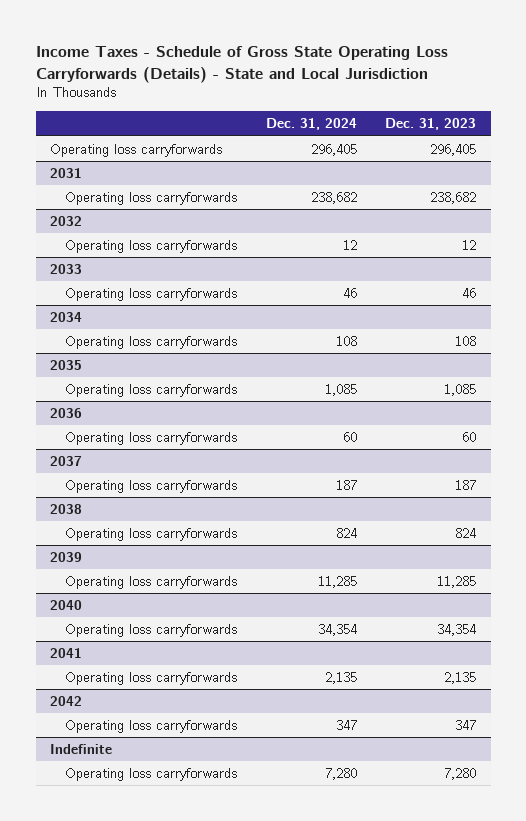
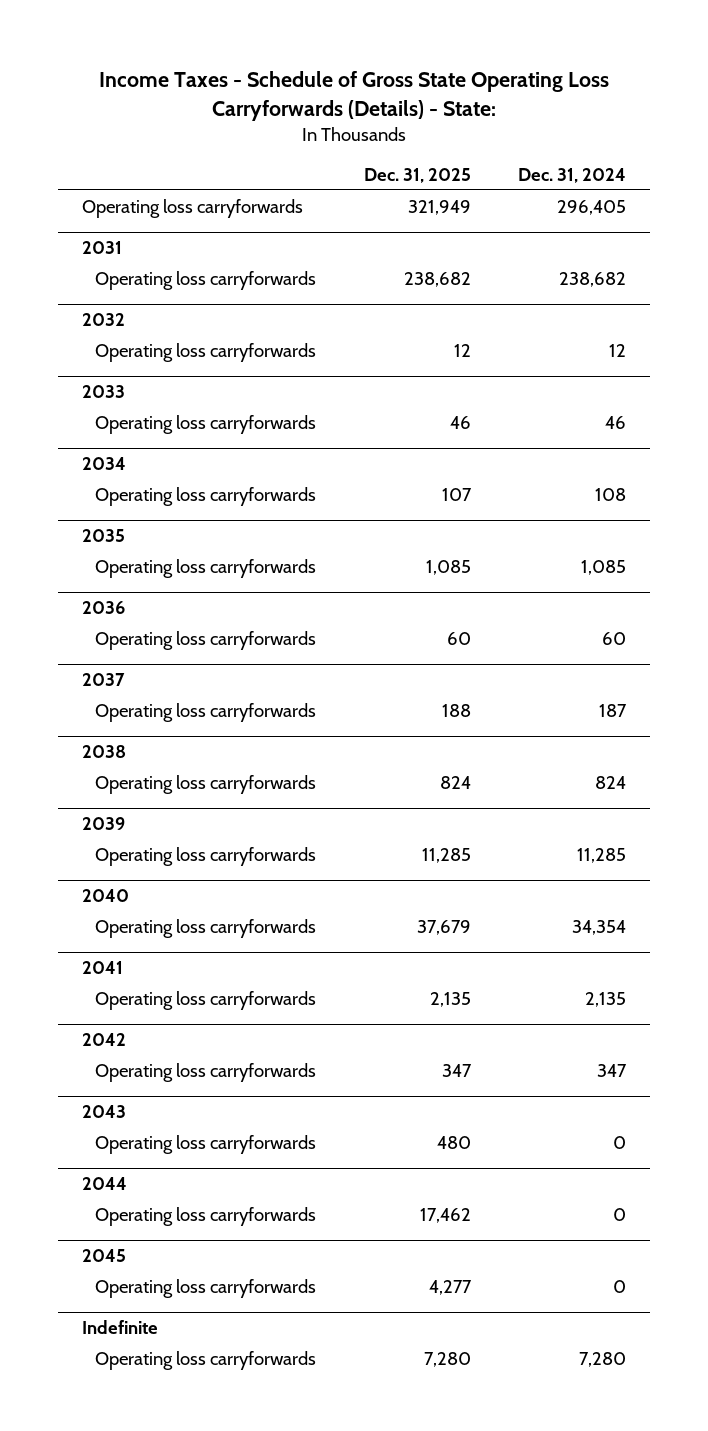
- Income Taxes - Schedule of Gross State Operating Loss Carryforwards (Details) - State and Local Jurisdiction
+ Income Taxes - Schedule of Gross State Operating Loss Carryforwards (Details) - State:
- | Dec. 31, 2024 | Dec. 31, 2023
+ | Dec. 31, 2025 | Dec. 31, 2024
+ 2043
+ Operating loss carryforwards | 480 | 0
+ 2044
+ Operating loss carryforwards | 17,462 | 0
+ 2045
+ Operating loss carryforwards | 4,277 | 0

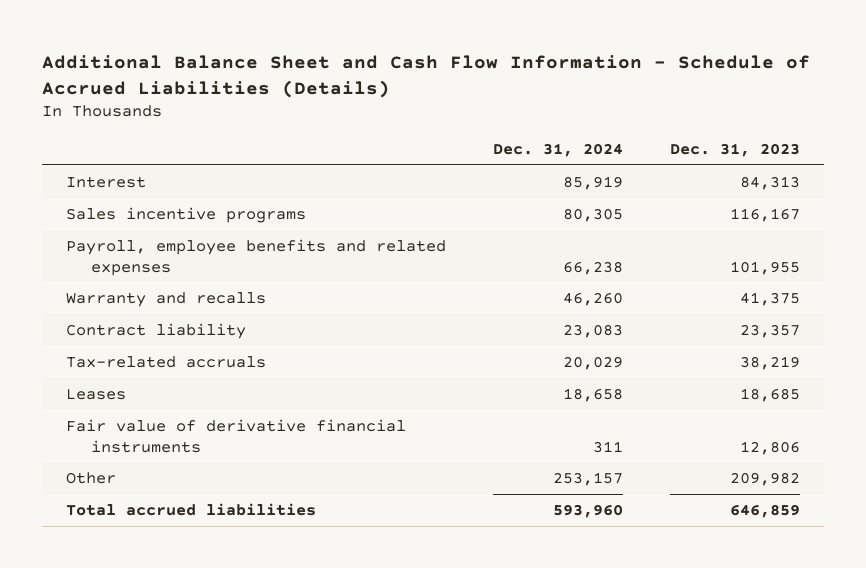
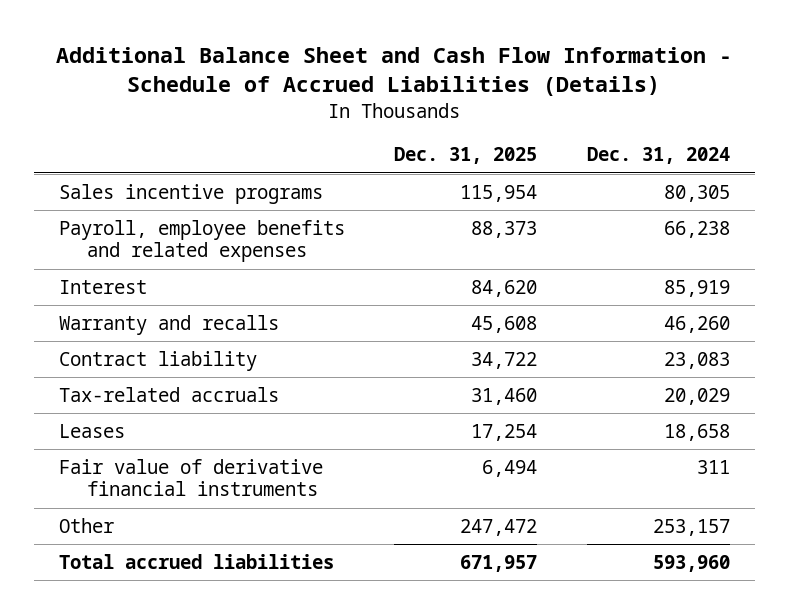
- | Dec. 31, 2024 | Dec. 31, 2023
+ | Dec. 31, 2025 | Dec. 31, 2024
moved down: Interest | 84,620 | 85,919

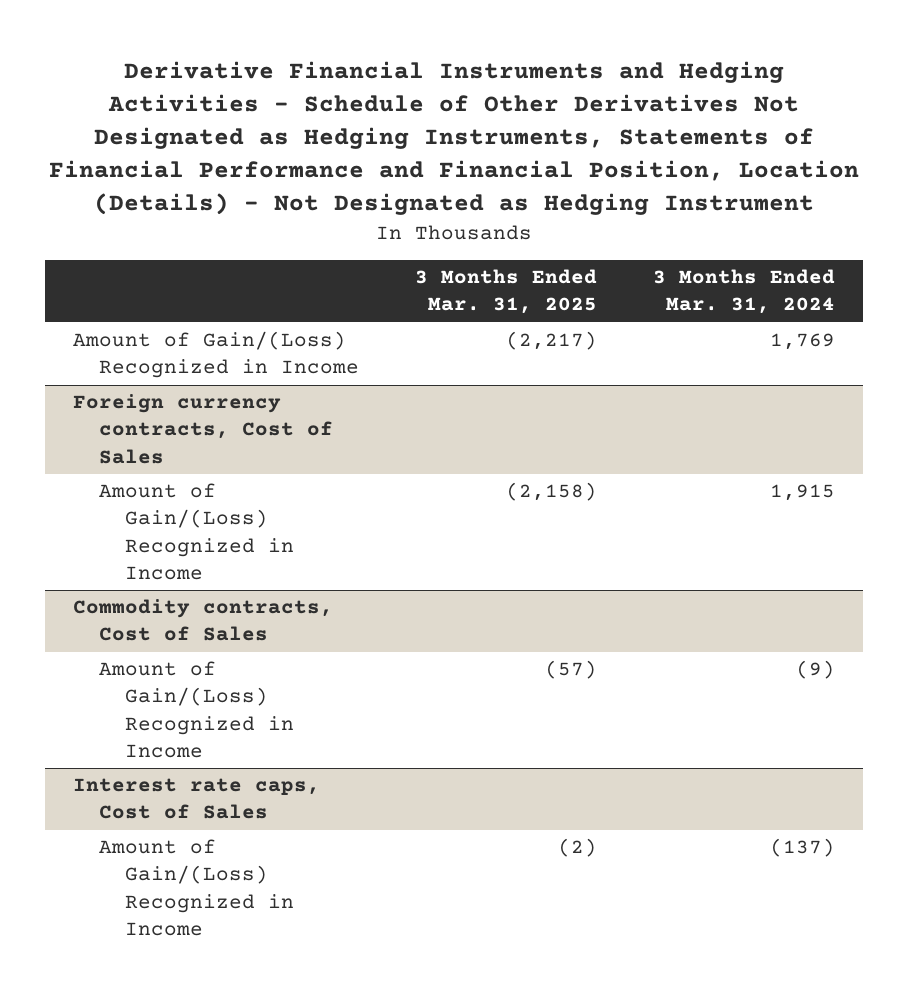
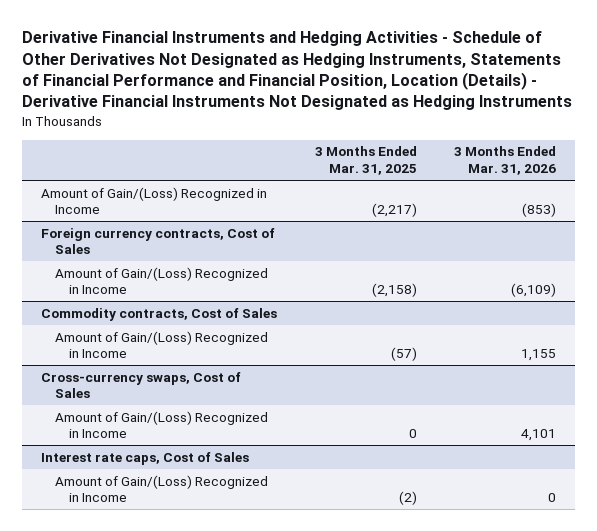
- Derivative Financial Instruments and Hedging Activities - Schedule of Other Derivatives Not Designated as Hedging Instruments, Statements of Financial Performance and Financial Position, Location (Details) - Not Designated as Hedging Instrument
+ Derivative Financial Instruments and Hedging Activities - Schedule of Other Derivatives Not Designated as Hedging Instruments, Statements of Financial Performance and Financial Position, Location (Details) - Derivative Financial Instruments Not Designated as Hedging Instruments
- | 3 Months Ended Mar. 31, 2025 | 3 Months Ended Mar. 31, 2024
+ | 3 Months Ended Mar. 31, 2025 | 3 Months Ended Mar. 31, 2026
+ Cross-currency swaps, Cost of Sales
+ Amount of Gain/(Loss) Recognized in Income | 0 | 4,101

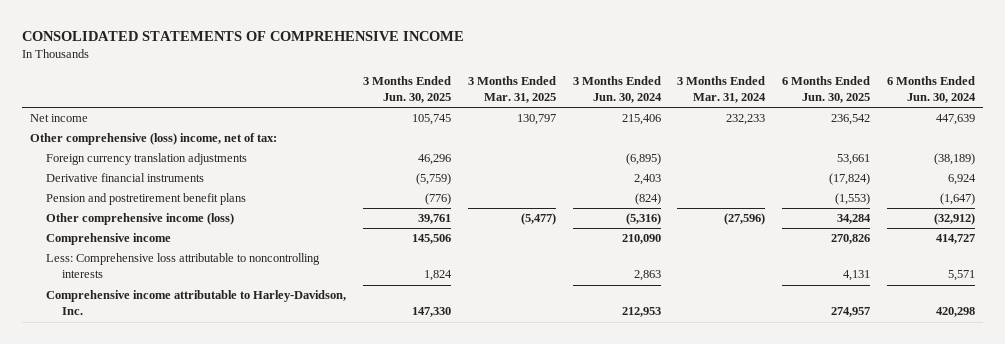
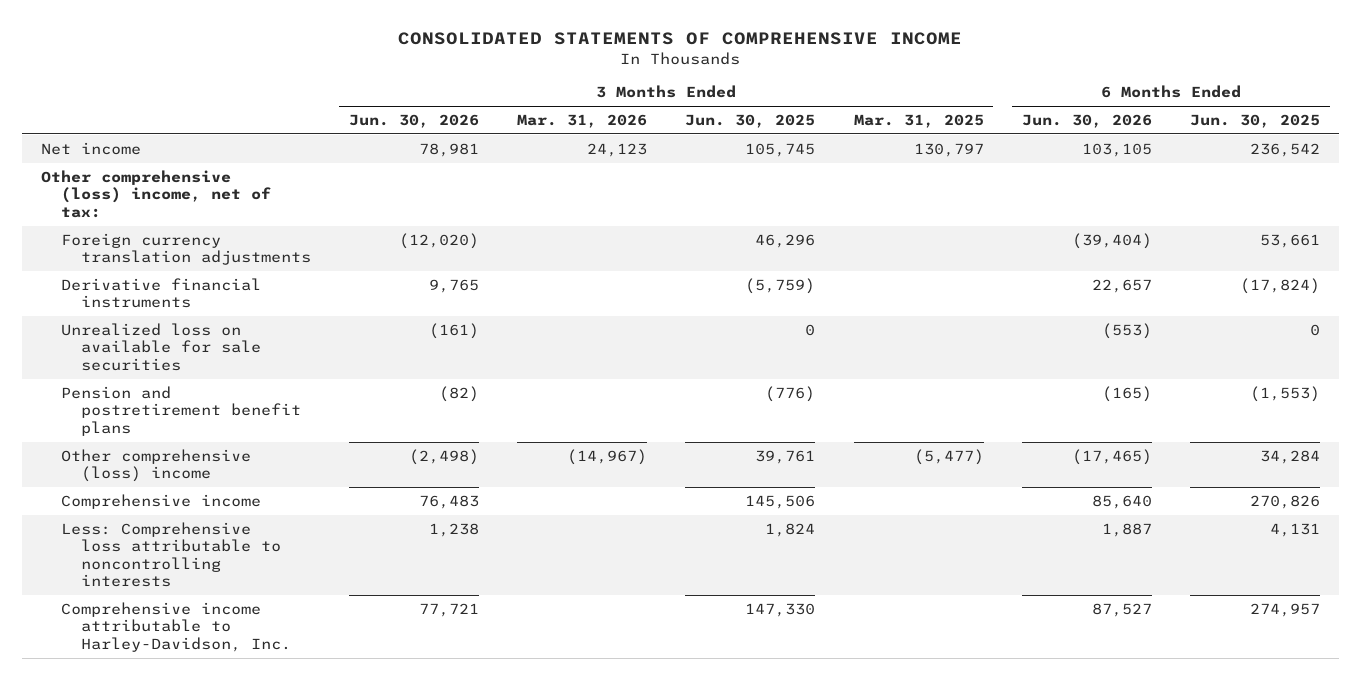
- | 3 Months Ended Jun. 30, 2025 | 3 Months Ended Mar. 31, 2025 | 3 Months Ended Jun. 30, 2024 | 3 Months Ended Mar. 31, 2024 | 6 Months Ended Jun. 30, 2025 | 6 Months Ended Jun. 30, 2024
+ | 3 Months Ended Jun. 30, 2026 | 3 Months Ended Mar. 31, 2026 | 3 Months Ended Jun. 30, 2025 | 3 Months Ended Mar. 31, 2025 | 6 Months Ended Jun. 30, 2026 | 6 Months Ended Jun. 30, 2025
+ Unrealized loss on available for sale securities | (161) | | 0 | | (553) | 0
- Other comprehensive income (loss) | 39,761 | (5,477) | (5,316) | (27,596) | 34,284 | (32,912)
+ Other comprehensive (loss) income | (2,498) | (14,967) | 39,761 | (5,477) | (17,465) | 34,284

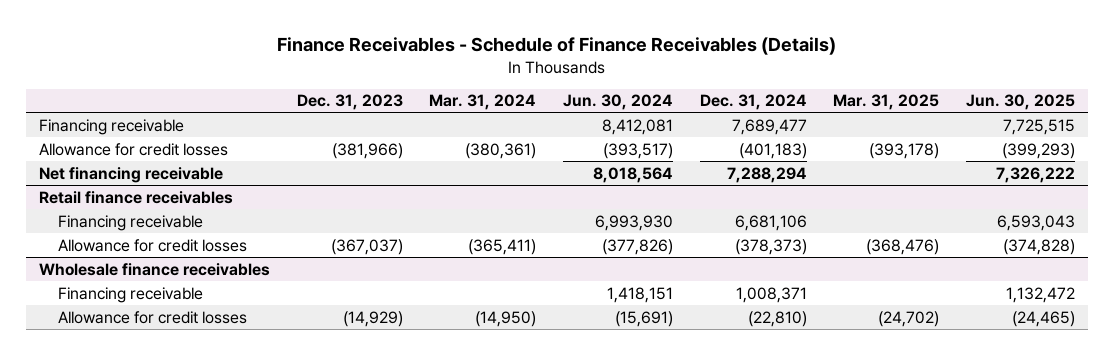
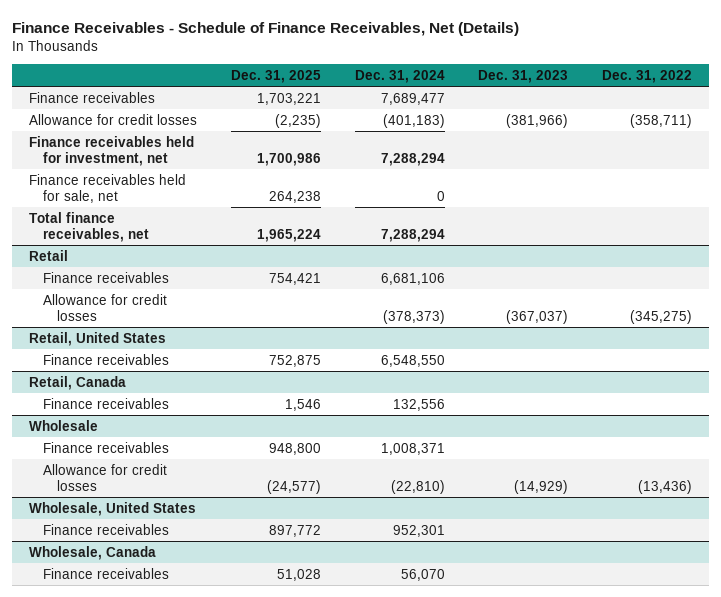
- Finance Receivables - Schedule of Finance Receivables (Details)
+ Finance Receivables - Schedule of Finance Receivables, Net (Details)
- | Dec. 31, 2023 | Mar. 31, 2024 | Jun. 30, 2024 | Dec. 31, 2024 | Mar. 31, 2025 | Jun. 30, 2025
+ | Dec. 31, 2025 | Dec. 31, 2024 | Dec. 31, 2023 | Dec. 31, 2022
- Financing receivable | | | 8,412,081 | 7,689,477 | | 7,725,515
+ Finance receivables | 1,703,221 | 7,689,477 | |
- Net financing receivable | | | 8,018,564 | 7,288,294 | | 7,326,222
- Retail finance receivables
- Financing receivable | | | 6,993,930 | 6,681,106 | | 6,593,043
+ Finance receivables held for investment, net | 1,700,986 | 7,288,294 | |
+ Finance receivables held for sale, net | 264,238 | 0 | |
+ Total finance receivables, net | 1,965,224 | 7,288,294 | |
+ Retail
+ Finance receivables | 754,421 | 6,681,106 | |
- Wholesale finance receivables
- Financing receivable | | | 1,418,151 | 1,008,371 | | 1,132,472
+ Retail, United States
+ Finance receivables | 752,875 | 6,548,550 | |
+ Retail, Canada
+ Finance receivables | 1,546 | 132,556 | |
+ Wholesale
+ Finance receivables | 948,800 | 1,008,371 | |
+ Wholesale, United States
+ Finance receivables | 897,772 | 952,301 | |
+ Wholesale, Canada
+ Finance receivables | 51,028 | 56,070 | |

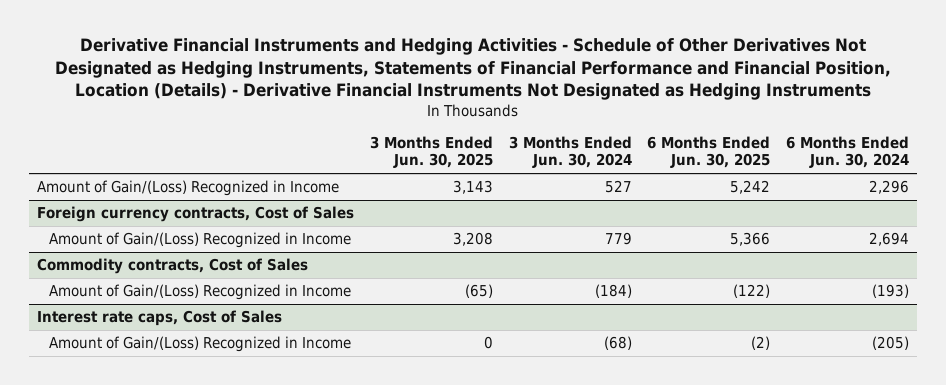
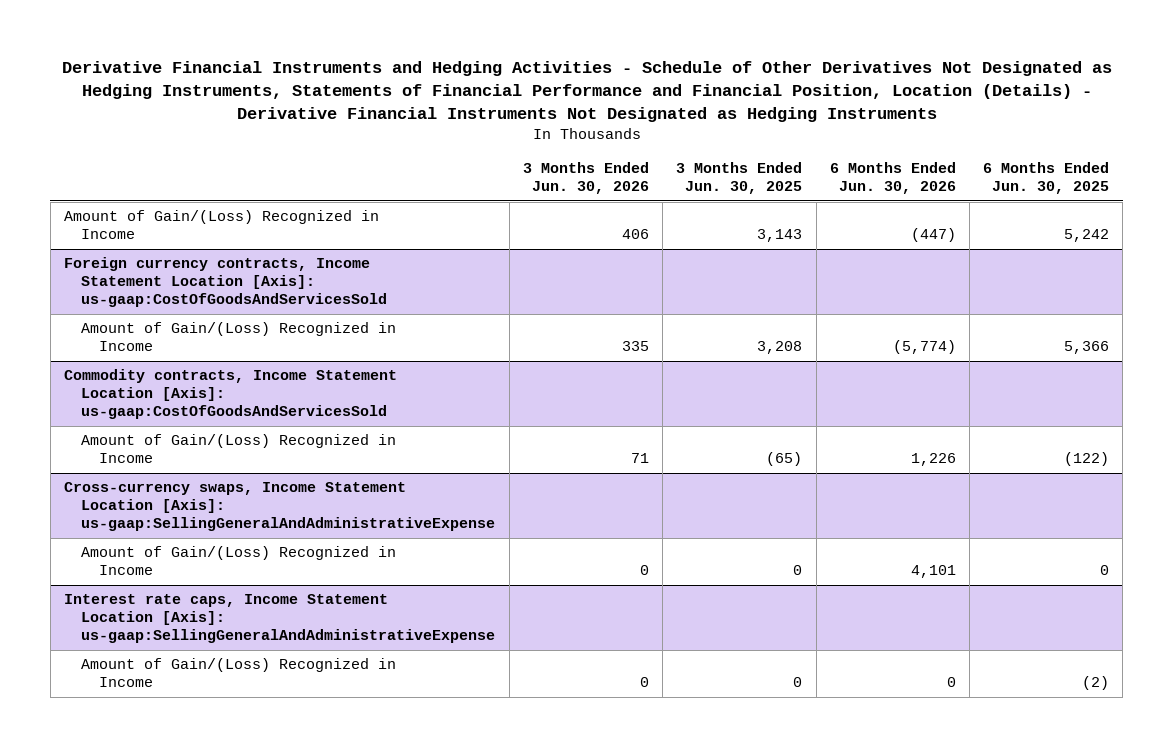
- | 3 Months Ended Jun. 30, 2025 | 3 Months Ended Jun. 30, 2024 | 6 Months Ended Jun. 30, 2025 | 6 Months Ended Jun. 30, 2024
+ | 3 Months Ended Jun. 30, 2026 | 3 Months Ended Jun. 30, 2025 | 6 Months Ended Jun. 30, 2026 | 6 Months Ended Jun. 30, 2025
- Foreign currency contracts, Cost of Sales
+ Foreign currency contracts, Income Statement Location [Axis]: us-gaap:CostOfGoodsAndServicesSold
- Commodity contracts, Cost of Sales
+ Commodity contracts, Income Statement Location [Axis]: us-gaap:CostOfGoodsAndServicesSold
- Interest rate caps, Cost of Sales
+ Cross-currency swaps, Income Statement Location [Axis]: us-gaap:SellingGeneralAndAdministrativeExpense
+ Amount of Gain/(Loss) Recognized in Income | 0 | 0 | 4,101 | 0
+ Interest rate caps, Income Statement Location [Axis]: us-gaap:SellingGeneralAndAdministrativeExpense

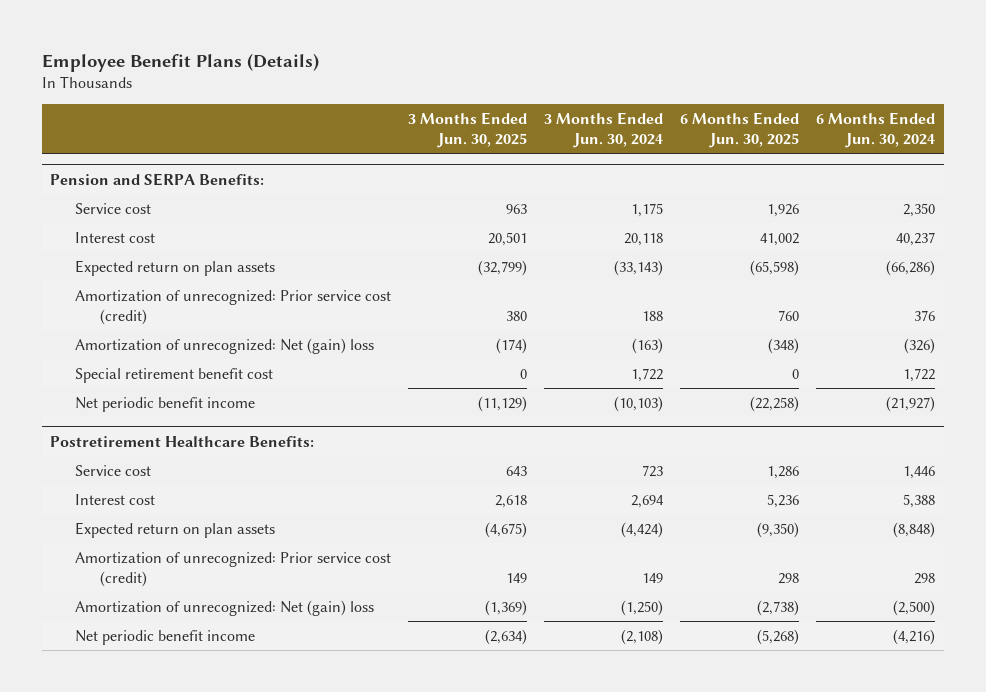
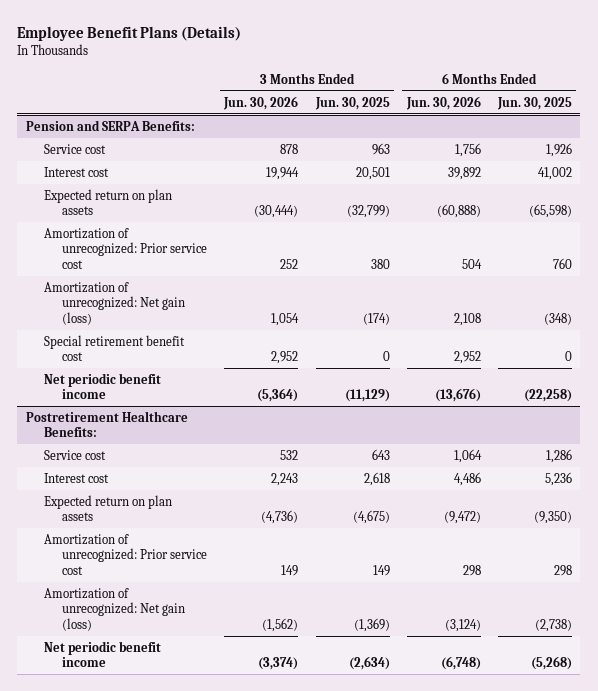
- | 3 Months Ended Jun. 30, 2025 | 3 Months Ended Jun. 30, 2024 | 6 Months Ended Jun. 30, 2025 | 6 Months Ended Jun. 30, 2024
+ | 3 Months Ended Jun. 30, 2026 | 3 Months Ended Jun. 30, 2025 | 6 Months Ended Jun. 30, 2026 | 6 Months Ended Jun. 30, 2025
@ Pension and SERPA Benefits:
- Amortization of unrecognized: Prior service cost (credit) | 380 | 188 | 760 | 376
- Amortization of unrecognized: Net (gain) loss | (174) | (163) | (348) | (326)
+ Amortization of unrecognized: Prior service cost | 252 | 380 | 504 | 760
+ Amortization of unrecognized: Net gain (loss) | 1,054 | (174) | 2,108 | (348)
@ Postretirement Healthcare Benefits:
- Amortization of unrecognized: Prior service cost (credit) | 149 | 149 | 298 | 298
- Amortization of unrecognized: Net (gain) loss | (1,369) | (1,250) | (2,738) | (2,500)
+ Amortization of unrecognized: Prior service cost | 149 | 149 | 298 | 298
+ Amortization of unrecognized: Net gain (loss) | (1,562) | (1,369) | (3,124) | (2,738)

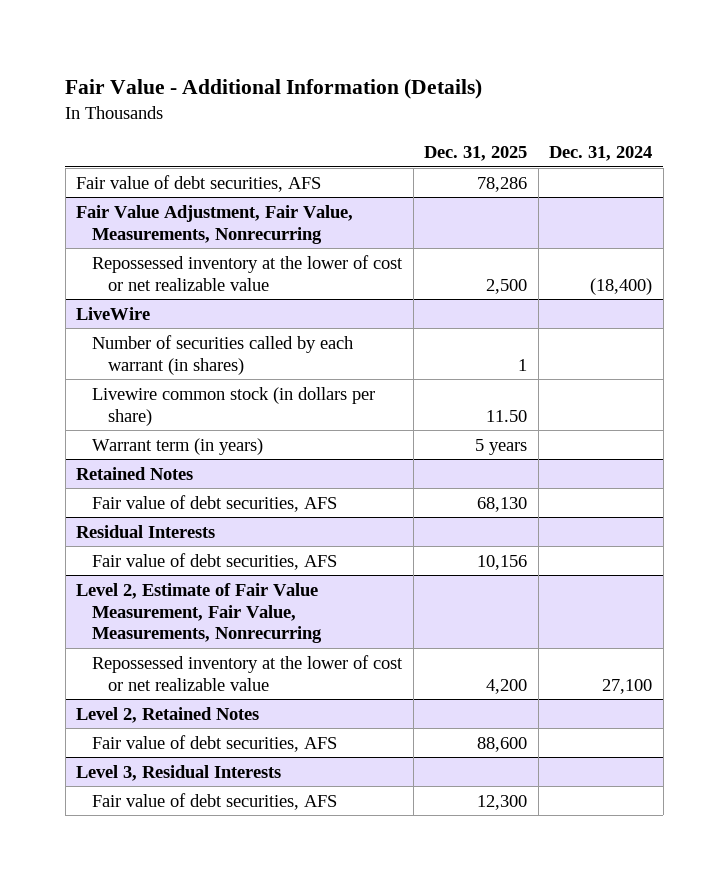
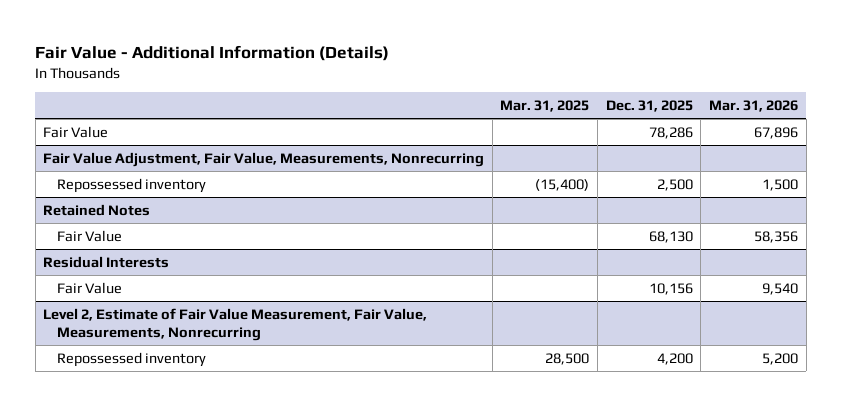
- | Dec. 31, 2025 | Dec. 31, 2024
+ | Mar. 31, 2025 | Dec. 31, 2025 | Mar. 31, 2026
- Fair value of debt securities, AFS | 78,286 |
+ Fair Value | | 78,286 | 67,896
@ Fair Value Adjustment, Fair Value, Measurements, Nonrecurring
- Repossessed inventory at the lower of cost or net realizable value | 2,500 | (18,400)
- LiveWire
- Number of securities called by each warrant (in shares) | 1 |
- Livewire common stock (in dollars per share) | 11.50 |
- Warrant term (in years) | 5 years |
@ Fair Value Adjustment, Fair Value, Measurements, Nonrecurring
+ Repossessed inventory | (15,400) | 2,500 | 1,500
@ Retained Notes
- Fair value of debt securities, AFS | 68,130 |
+ Fair Value | | 68,130 | 58,356
@ Residual Interests
- Fair value of debt securities, AFS | 10,156 |
+ Fair Value | | 10,156 | 9,540
@ Level 2, Estimate of Fair Value Measurement, Fair Value, Measurements, Nonrecurring
- Repossessed inventory at the lower of cost or net realizable value | 4,200 | 27,100
- Level 2, Retained Notes
- Fair value of debt securities, AFS | 88,600 |
- Level 3, Residual Interests
- Fair value of debt securities, AFS | 12,300 |
@ Level 2, Estimate of Fair Value Measurement, Fair Value, Measurements, Nonrecurring
+ Repossessed inventory | 28,500 | 4,200 | 5,200

